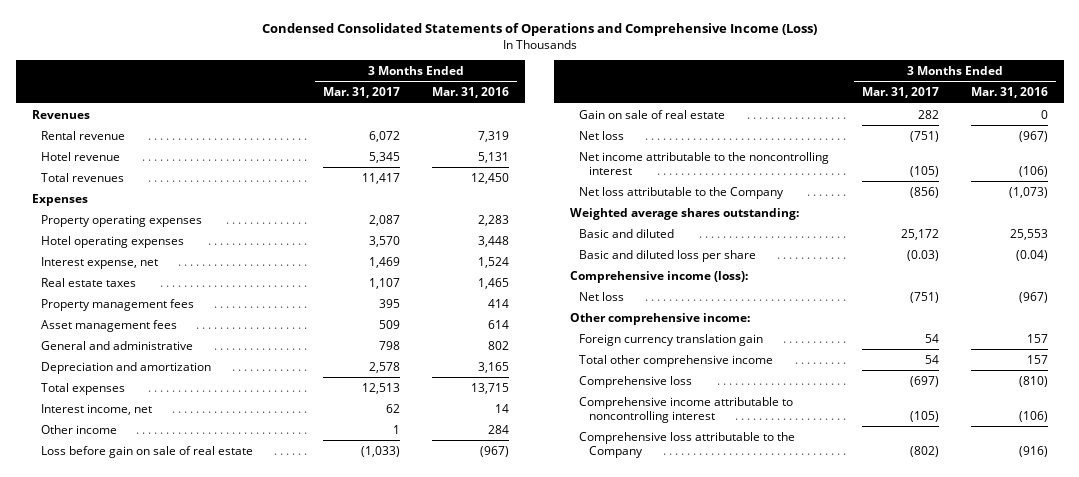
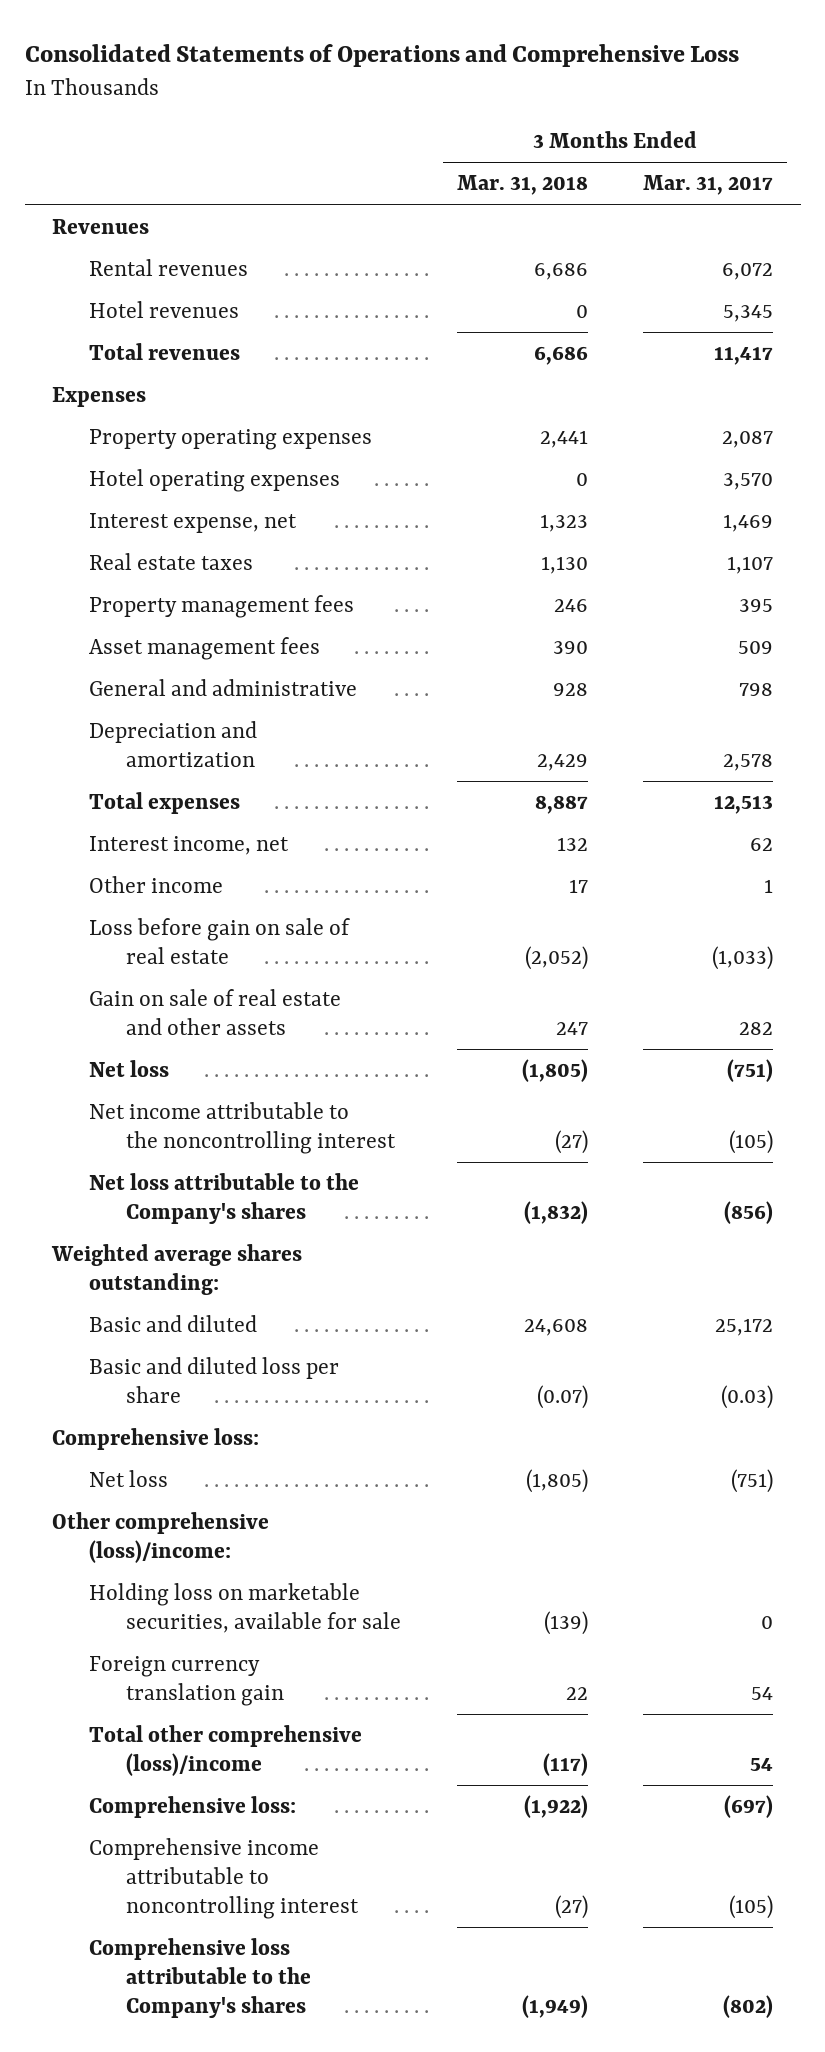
- Condensed Consolidated Statements of Operations and Comprehensive Income (Loss)
+ Consolidated Statements of Operations and Comprehensive Loss
- | 3 Months Ended Mar. 31, 2017 | 3 Months Ended Mar. 31, 2016
+ | 3 Months Ended Mar. 31, 2018 | 3 Months Ended Mar. 31, 2017
- Rental revenue | 6,072 | 7,319
- Hotel revenue | 5,345 | 5,131
+ Rental revenues | 6,686 | 6,072
+ Hotel revenues | 0 | 5,345
- Gain on sale of real estate | 282 | 0
+ Gain on sale of real estate and other assets | 247 | 282
- Net loss attributable to the Company | (856) | (1,073)
+ Net loss attributable to the Company's shares | (1,832) | (856)
- Comprehensive income (loss):
+ Comprehensive loss:
- Other comprehensive income:
+ Other comprehensive (loss)/income:
+ Holding loss on marketable securities, available for sale | (139) | 0
- Total other comprehensive income | 54 | 157
- Comprehensive loss | (697) | (810)
+ Total other comprehensive (loss)/income | (117) | 54
+ Comprehensive loss: | (1,922) | (697)
- Comprehensive loss attributable to the Company | (802) | (916)
+ Comprehensive loss attributable to the Company's shares | (1,949) | (802)

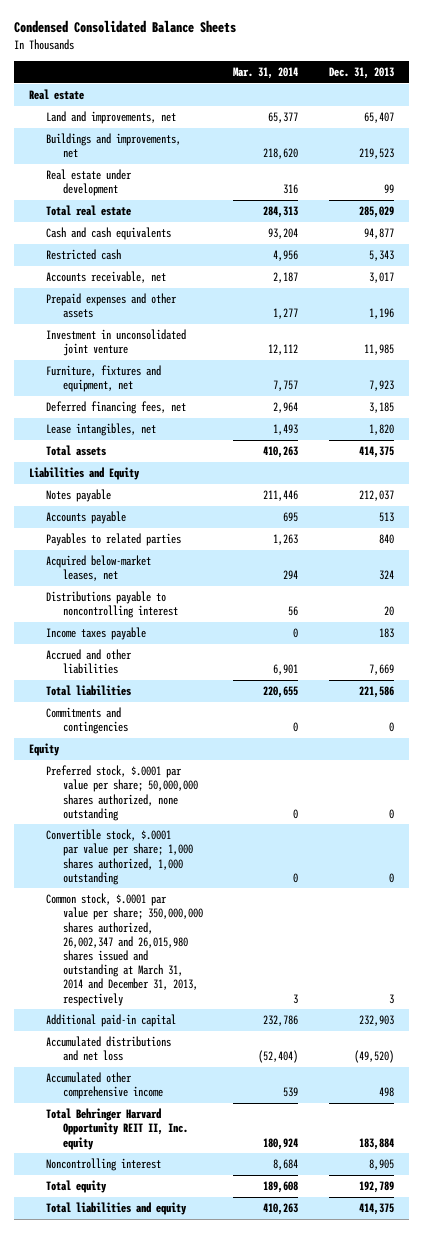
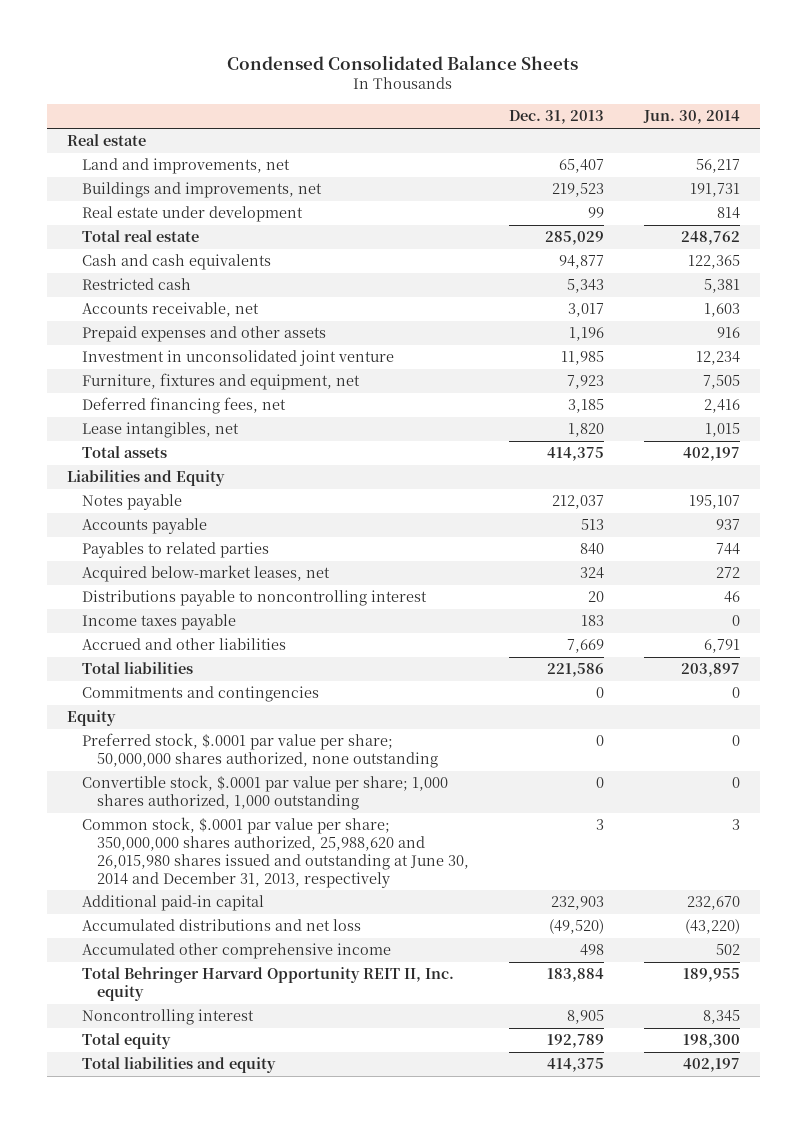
- | Mar. 31, 2014 | Dec. 31, 2013
+ | Dec. 31, 2013 | Jun. 30, 2014
- Common stock, $.0001 par value per share; 350,000,000 shares authorized, 26,002,347 and 26,015,980 shares issued and outstanding at March 31, 2014 and December 31, 2013, respectively | 3 | 3
+ Common stock, $.0001 par value per share; 350,000,000 shares authorized, 25,988,620 and 26,015,980 shares issued and outstanding at June 30, 2014 and December 31, 2013, respectively | 3 | 3

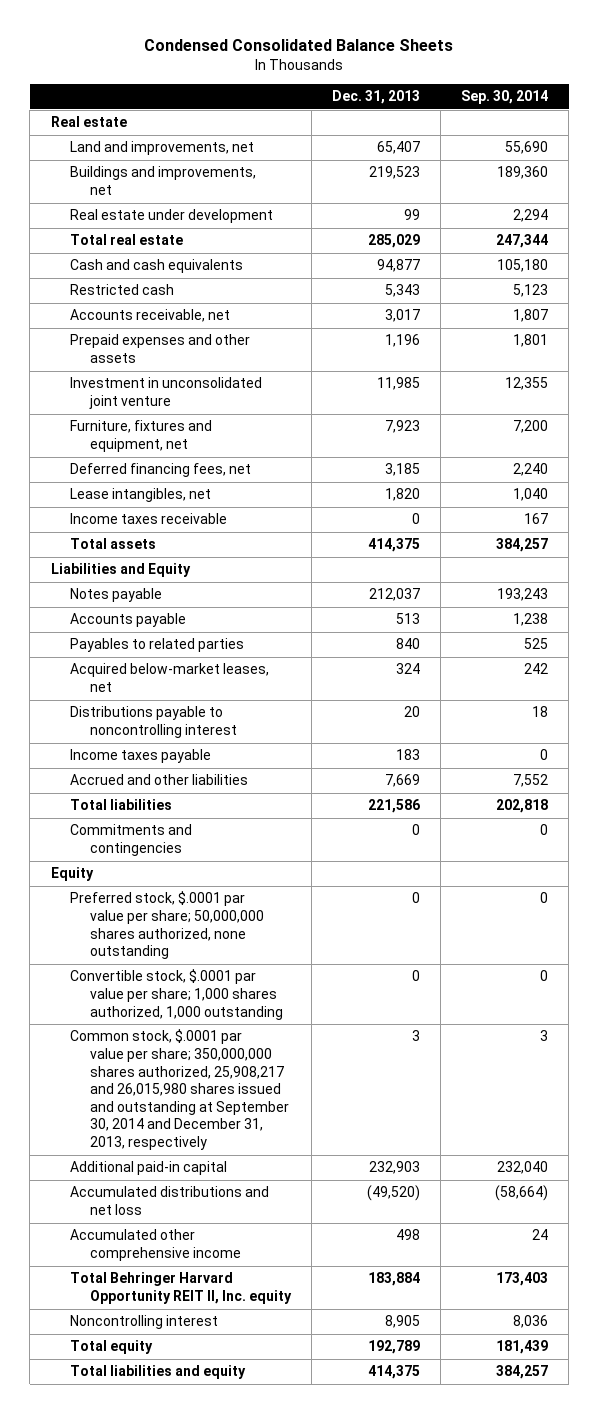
- | Dec. 31, 2013 | Jun. 30, 2014
+ | Dec. 31, 2013 | Sep. 30, 2014
+ Income taxes receivable | 0 | 167
- Common stock, $.0001 par value per share; 350,000,000 shares authorized, 25,988,620 and 26,015,980 shares issued and outstanding at June 30, 2014 and December 31, 2013, respectively | 3 | 3
+ Common stock, $.0001 par value per share; 350,000,000 shares authorized, 25,908,217 and 26,015,980 shares issued and outstanding at September 30, 2014 and December 31, 2013, respectively | 3 | 3

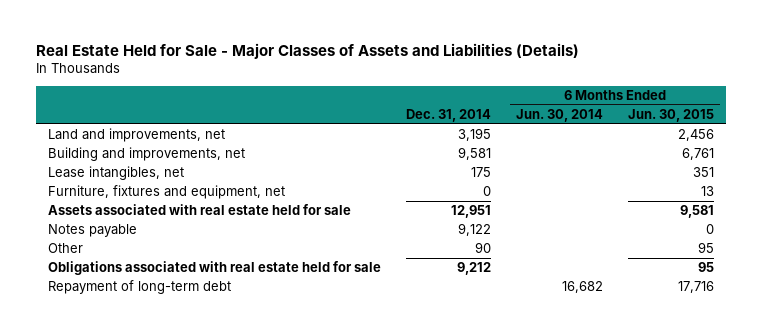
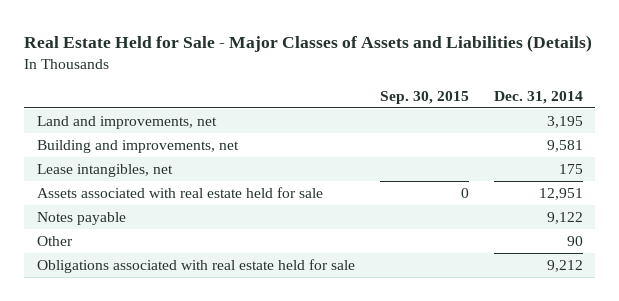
- | Dec. 31, 2014 | 6 Months Ended Jun. 30, 2014 | 6 Months Ended Jun. 30, 2015
+ | Sep. 30, 2015 | Dec. 31, 2014
- Furniture, fixtures and equipment, net | 0 | | 13
- Repayment of long-term debt | | 16,682 | 17,716

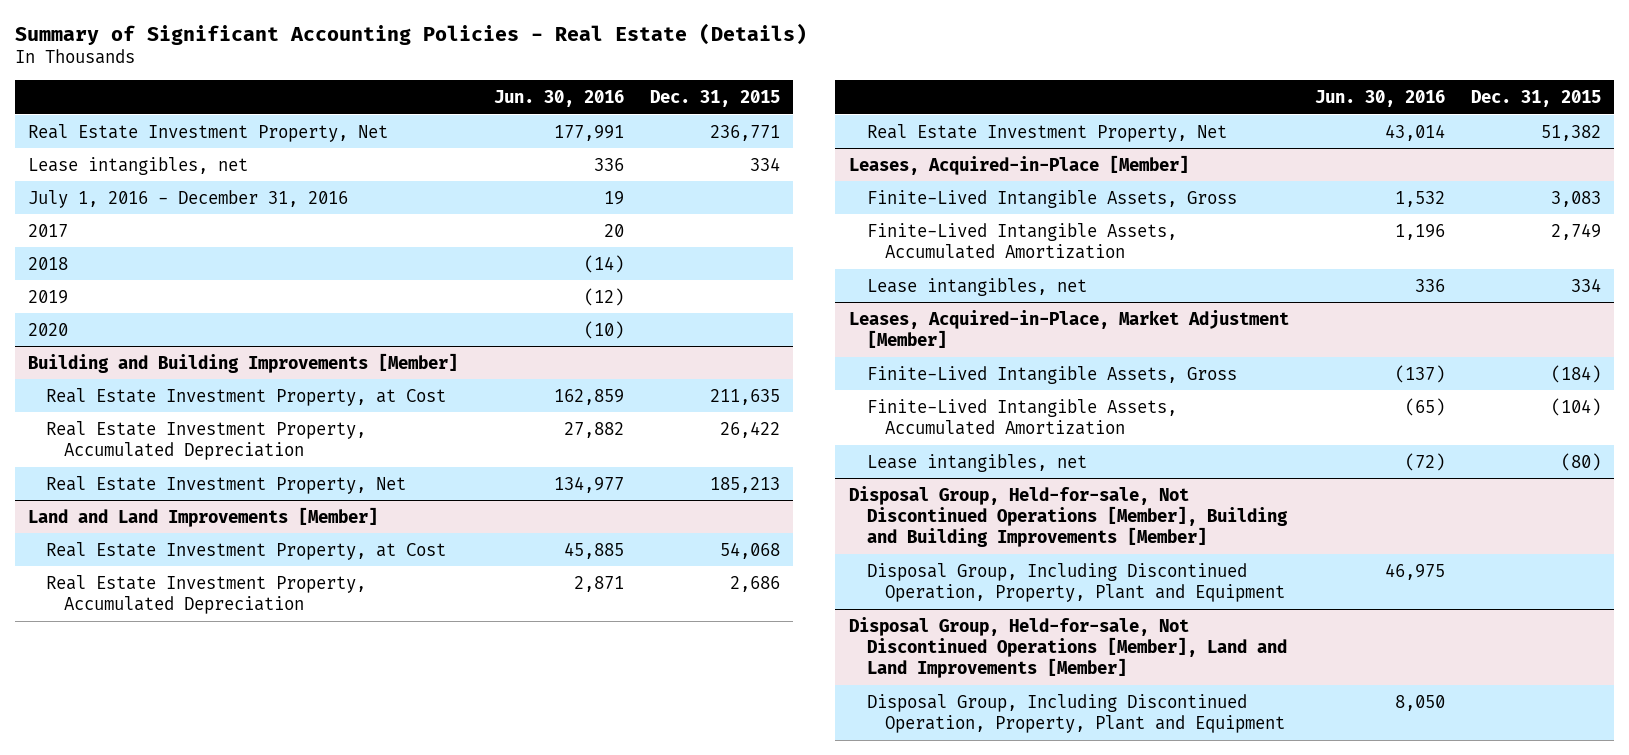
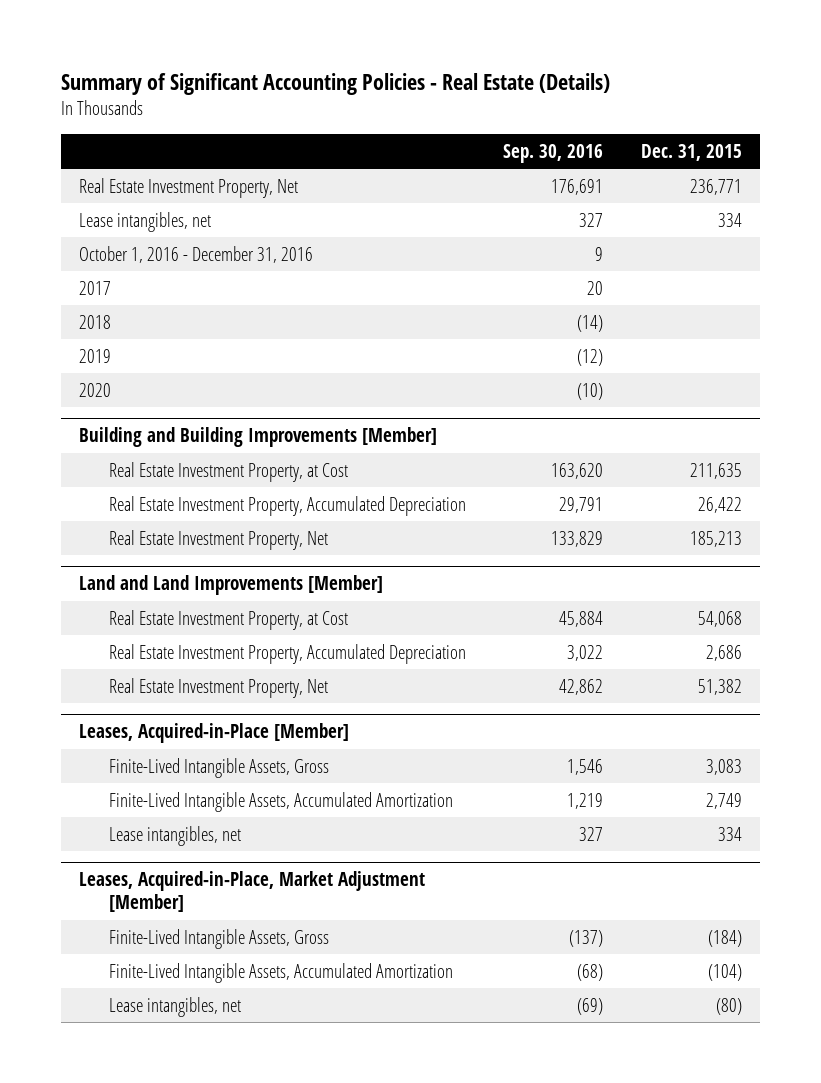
- | Jun. 30, 2016 | Dec. 31, 2015
+ | Sep. 30, 2016 | Dec. 31, 2015
- July 1, 2016 - December 31, 2016 | 19 |
+ October 1, 2016 - December 31, 2016 | 9 |
- Disposal Group, Held-for-sale, Not Discontinued Operations [Member], Building and Building Improvements [Member]
- Disposal Group, Including Discontinued Operation, Property, Plant and Equipment | 46,975 |
- Disposal Group, Held-for-sale, Not Discontinued Operations [Member], Land and Land Improvements [Member]
- Disposal Group, Including Discontinued Operation, Property, Plant and Equipment | 8,050 |

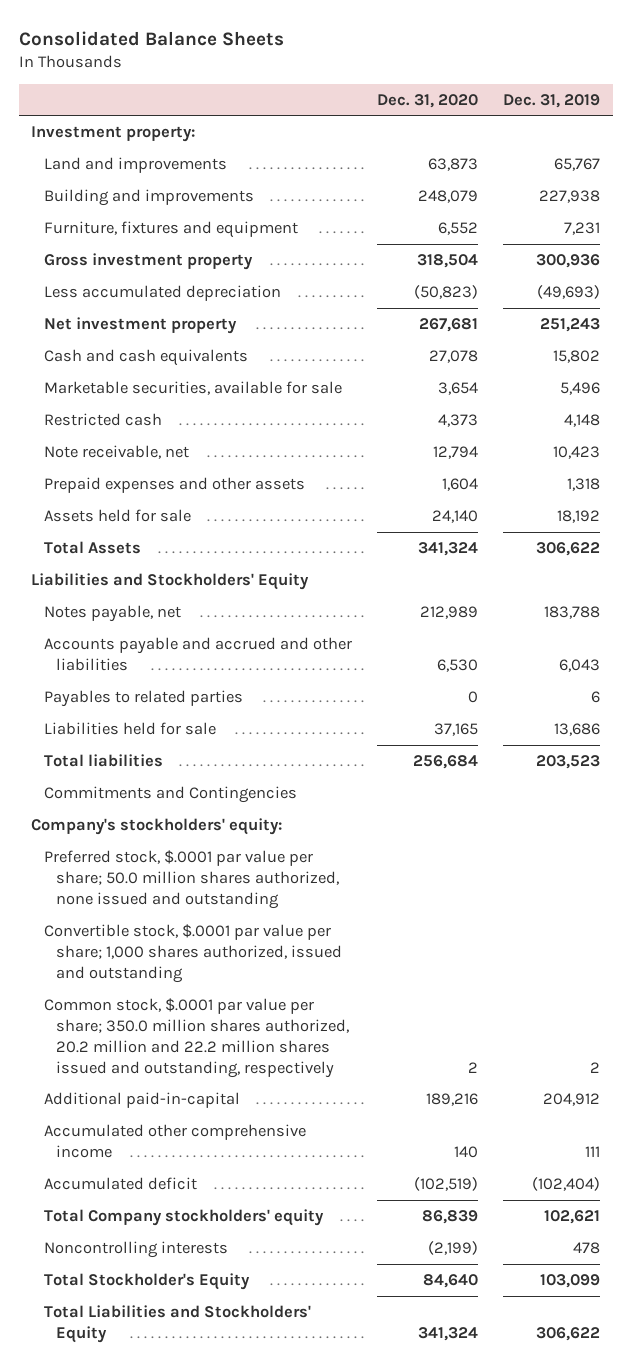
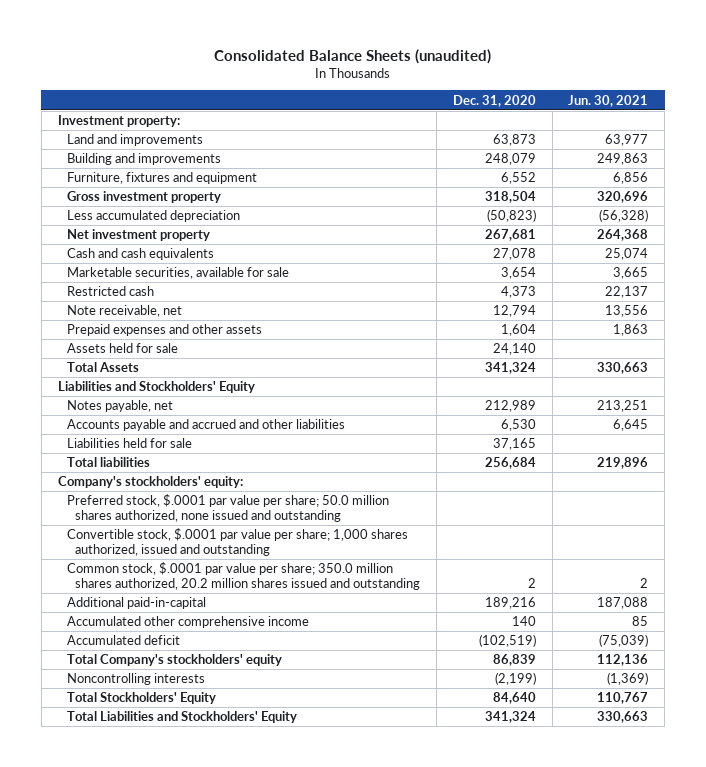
- Consolidated Balance Sheets
+ Consolidated Balance Sheets (unaudited)
- | Dec. 31, 2020 | Dec. 31, 2019
+ | Dec. 31, 2020 | Jun. 30, 2021
- Payables to related parties | 0 | 6
- Commitments and Contingencies
- Common stock, $.0001 par value per share; 350.0 million shares authorized, 20.2 million and 22.2 million shares issued and outstanding, respectively | 2 | 2
+ Common stock, $.0001 par value per share; 350.0 million shares authorized, 20.2 million shares issued and outstanding | 2 | 2
- Total Company stockholders' equity | 86,839 | 102,621
+ Total Company's stockholders' equity | 86,839 | 112,136
- Total Stockholder's Equity | 84,640 | 103,099
+ Total Stockholders' Equity | 84,640 | 110,767

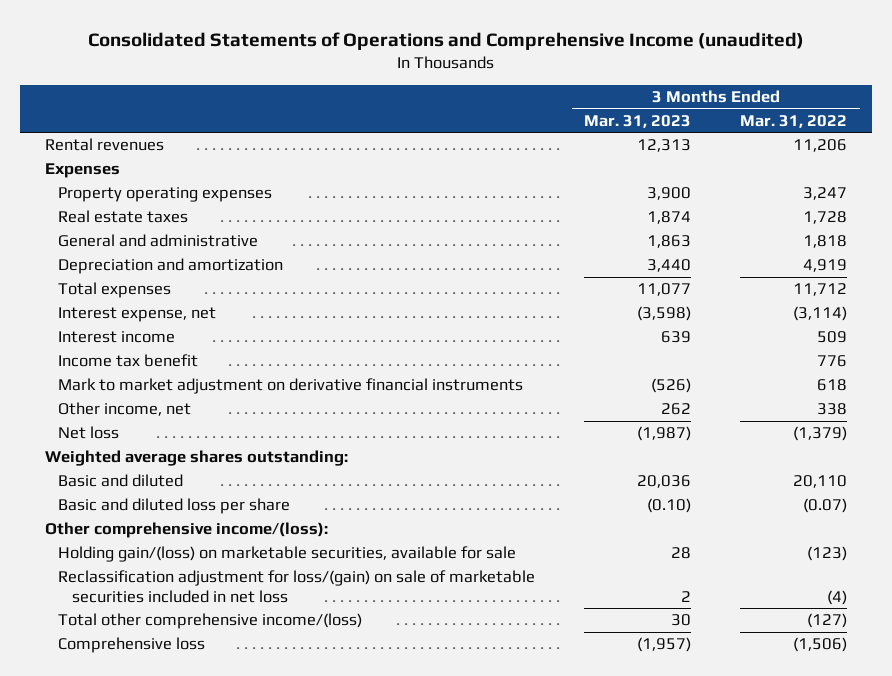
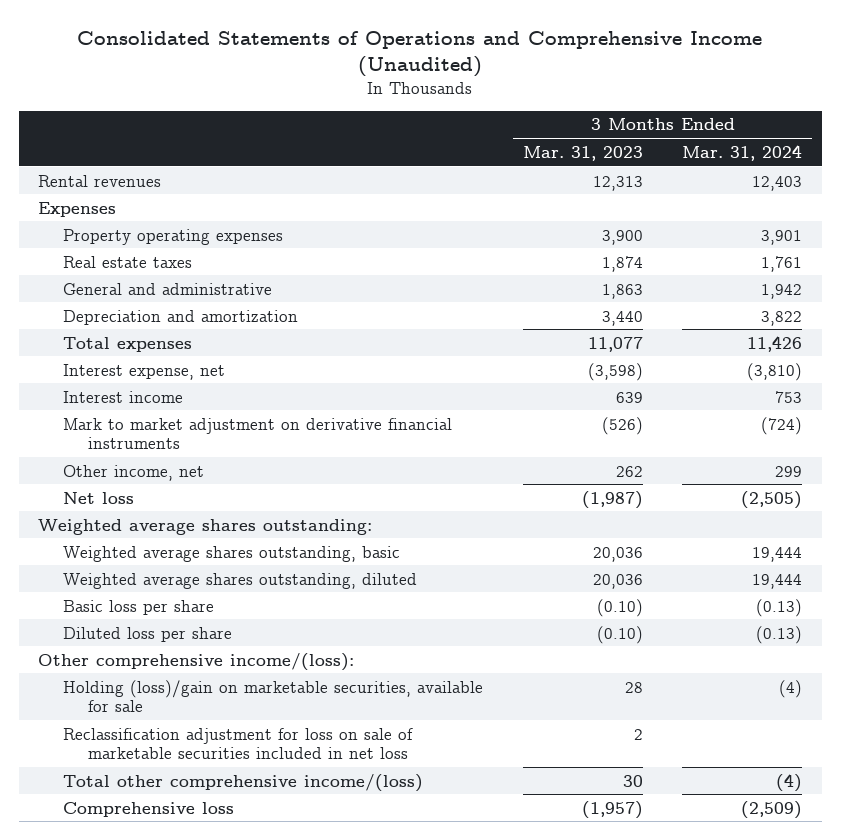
- Consolidated Statements of Operations and Comprehensive Income (unaudited)
+ Consolidated Statements of Operations and Comprehensive Income (Unaudited)
- | 3 Months Ended Mar. 31, 2023 | 3 Months Ended Mar. 31, 2022
+ | 3 Months Ended Mar. 31, 2023 | 3 Months Ended Mar. 31, 2024
- Income tax benefit | | 776
- Basic and diluted | 20,036 | 20,110
- Basic and diluted loss per share | (0.10) | (0.07)
+ Weighted average shares outstanding, basic | 20,036 | 19,444
+ Weighted average shares outstanding, diluted | 20,036 | 19,444
+ Basic loss per share | (0.10) | (0.13)
+ Diluted loss per share | (0.10) | (0.13)
- Holding gain/(loss) on marketable securities, available for sale | 28 | (123)
- Reclassification adjustment for loss/(gain) on sale of marketable securities included in net loss | 2 | (4)
+ Holding (loss)/gain on marketable securities, available for sale | 28 | (4)
+ Reclassification adjustment for loss on sale of marketable securities included in net loss | 2 |

